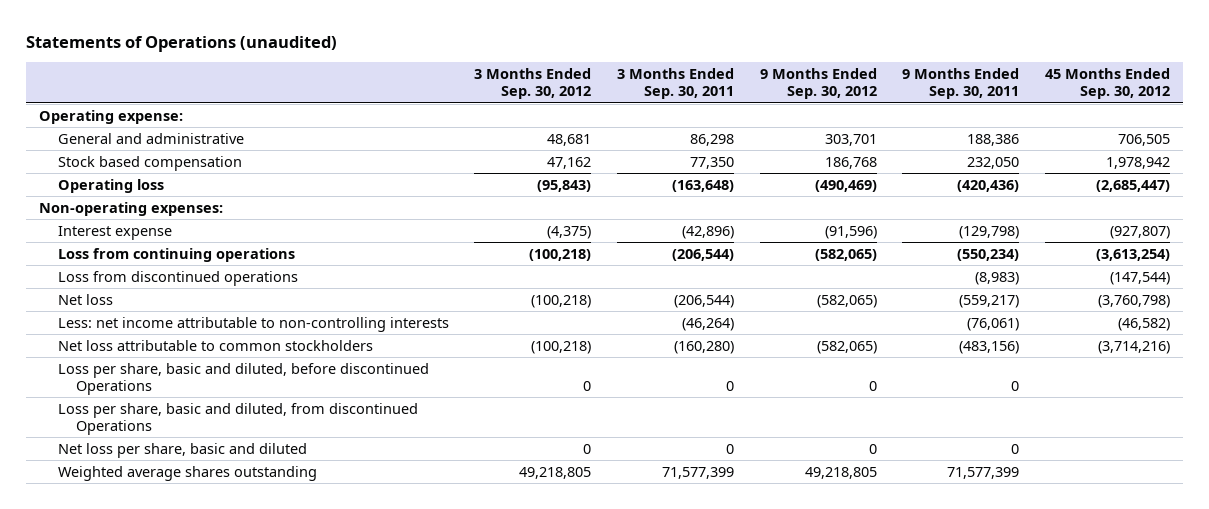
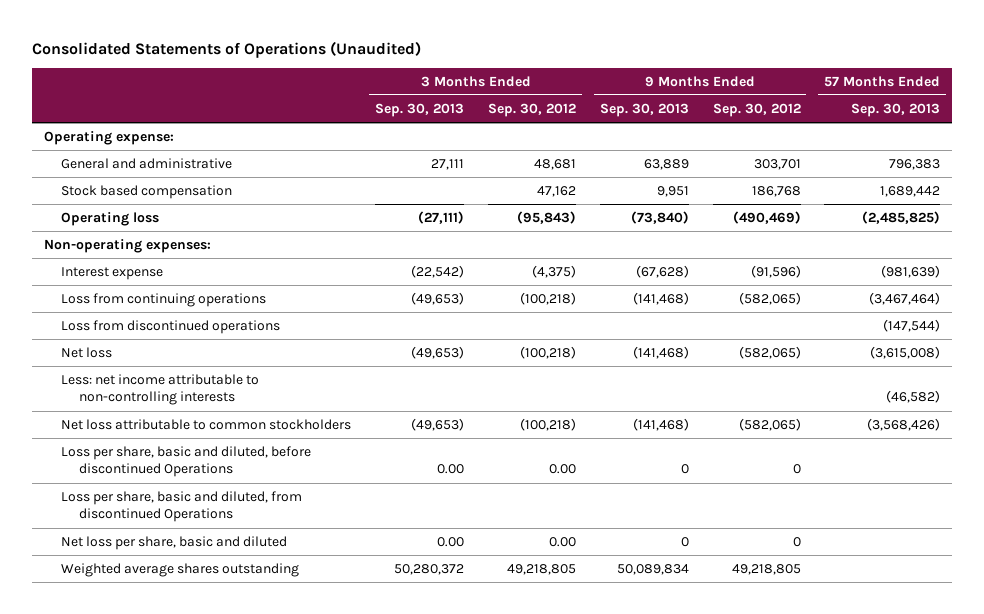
- Statements of Operations (unaudited)
+ Consolidated Statements of Operations (Unaudited)
- | 3 Months Ended Sep. 30, 2012 | 3 Months Ended Sep. 30, 2011 | 9 Months Ended Sep. 30, 2012 | 9 Months Ended Sep. 30, 2011 | 45 Months Ended Sep. 30, 2012
+ | 3 Months Ended Sep. 30, 2013 | 3 Months Ended Sep. 30, 2012 | 9 Months Ended Sep. 30, 2013 | 9 Months Ended Sep. 30, 2012 | 57 Months Ended Sep. 30, 2013
- Loss per share, basic and diluted, before discontinued Operations | 0 | 0 | 0 | 0 |
+ Loss per share, basic and diluted, before discontinued Operations | 0.00 | 0.00 | 0 | 0 |
- Net loss per share, basic and diluted | 0 | 0 | 0 | 0 |
+ Net loss per share, basic and diluted | 0.00 | 0.00 | 0 | 0 |

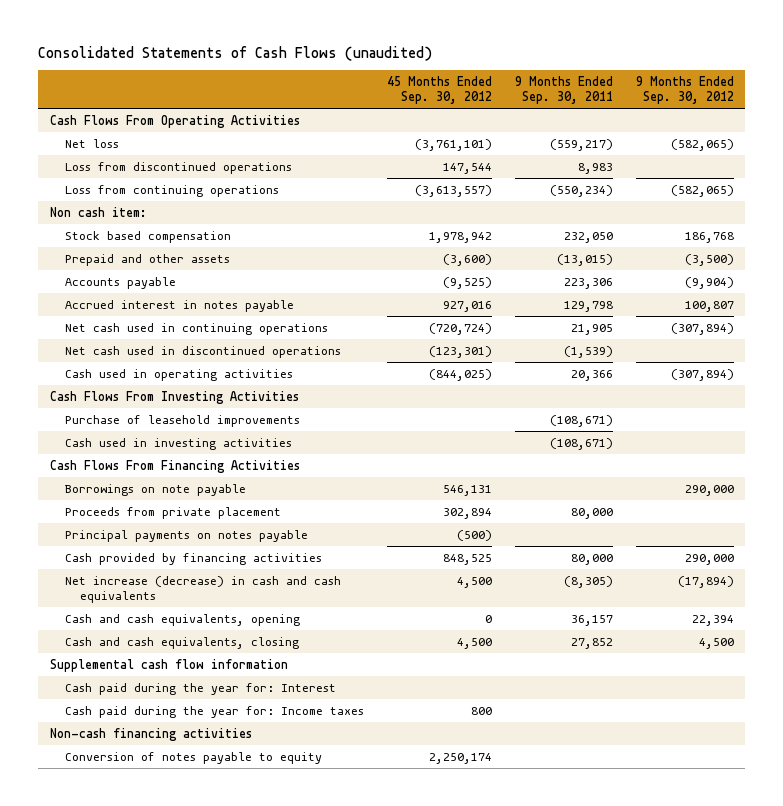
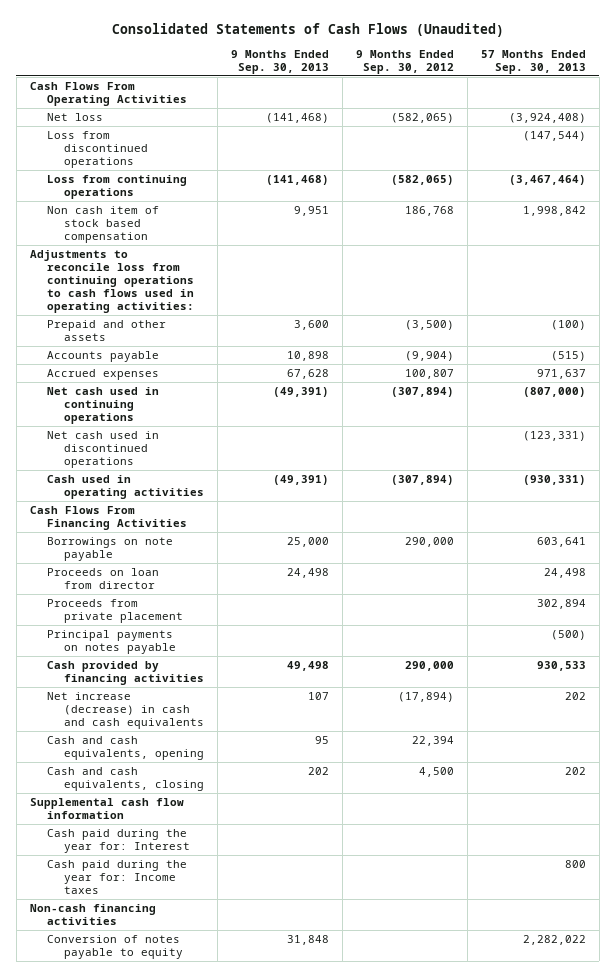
- Consolidated Statements of Cash Flows (unaudited)
+ Consolidated Statements of Cash Flows (Unaudited)
- | 45 Months Ended Sep. 30, 2012 | 9 Months Ended Sep. 30, 2011 | 9 Months Ended Sep. 30, 2012
+ | 9 Months Ended Sep. 30, 2013 | 9 Months Ended Sep. 30, 2012 | 57 Months Ended Sep. 30, 2013
- Non cash item:
- Stock based compensation | 1,978,942 | 232,050 | 186,768
+ Non cash item of stock based compensation | 9,951 | 186,768 | 1,998,842
+ Adjustments to reconcile loss from continuing operations to cash flows used in operating activities:
- Accrued interest in notes payable | 927,016 | 129,798 | 100,807
+ Accrued expenses | 67,628 | 100,807 | 971,637
- Cash Flows From Investing Activities
- Purchase of leasehold improvements | | (108,671) |
- Cash used in investing activities | | (108,671) |
+ Proceeds on loan from director | 24,498 | | 24,498

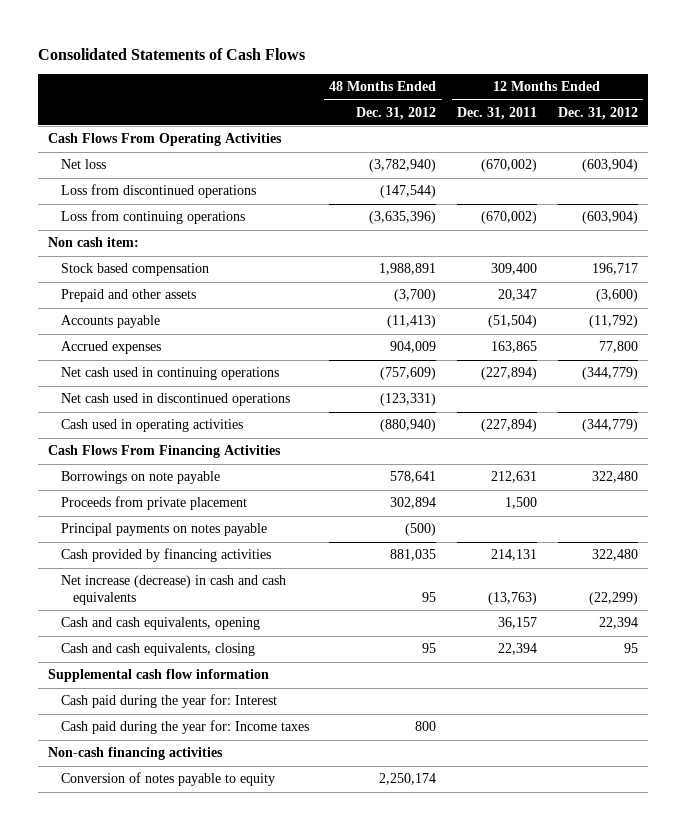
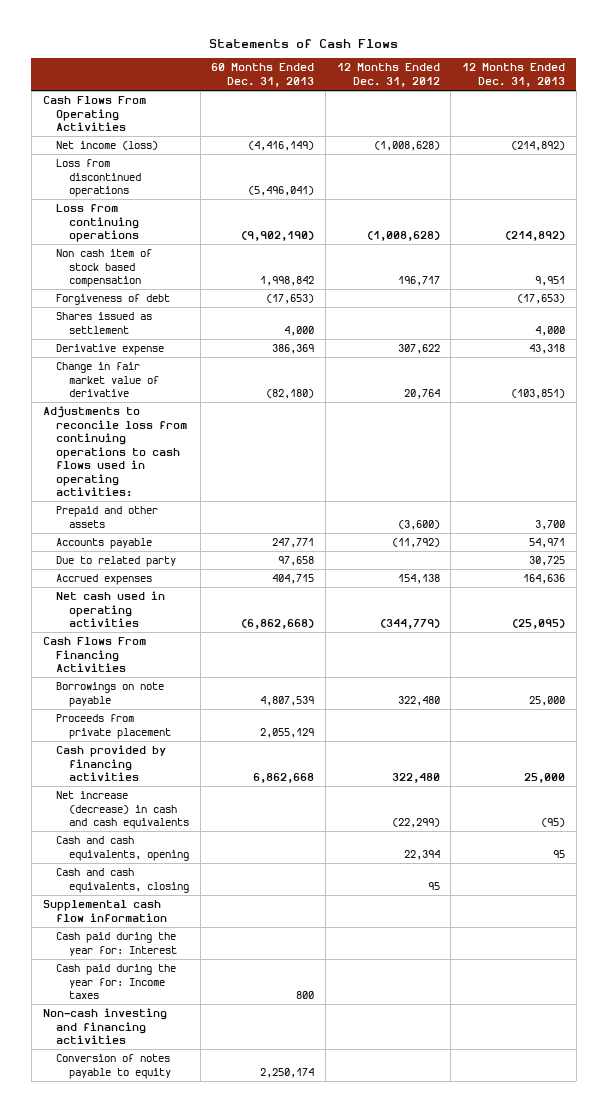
- Consolidated Statements of Cash Flows
+ Statements of Cash Flows
- | 48 Months Ended Dec. 31, 2012 | 12 Months Ended Dec. 31, 2011 | 12 Months Ended Dec. 31, 2012
+ | 60 Months Ended Dec. 31, 2013 | 12 Months Ended Dec. 31, 2012 | 12 Months Ended Dec. 31, 2013
- Net loss | (3,782,940) | (670,002) | (603,904)
+ Net income (loss) | (4,416,149) | (1,008,628) | (214,892)
- Loss from continuing operations | (3,635,396) | (670,002) | (603,904)
- Non cash item:
- Stock based compensation | 1,988,891 | 309,400 | 196,717
+ Loss from continuing operations | (9,902,190) | (1,008,628) | (214,892)
+ Non cash item of stock based compensation | 1,998,842 | 196,717 | 9,951
+ Forgiveness of debt | (17,653) | | (17,653)
+ Shares issued as settlement | 4,000 | | 4,000
+ Derivative expense | 386,369 | 307,622 | 43,318
+ Change in fair market value of derivative | (82,180) | 20,764 | (103,851)
+ Adjustments to reconcile loss from continuing operations to cash flows used in operating activities:
- Accrued expenses | 904,009 | 163,865 | 77,800
- Net cash used in continuing operations | (757,609) | (227,894) | (344,779)
- Net cash used in discontinued operations | (123,331) | |
- Cash used in operating activities | (880,940) | (227,894) | (344,779)
+ Due to related party | 97,658 | | 30,725
+ Accrued expenses | 404,715 | 154,138 | 164,636
+ Net cash used in operating activities | (6,862,668) | (344,779) | (25,095)
- Principal payments on notes payable | (500) | |
- Non-cash financing activities
+ Non-cash investing and financing activities

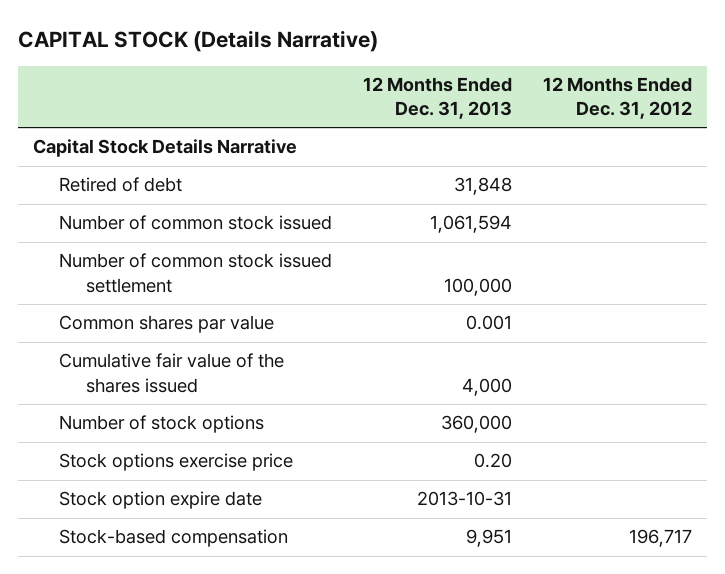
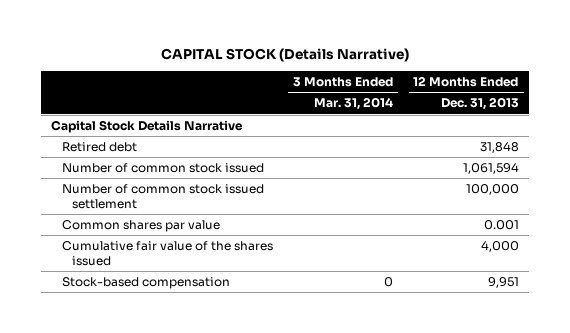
- | 12 Months Ended Dec. 31, 2013 | 12 Months Ended Dec. 31, 2012
+ | 3 Months Ended Mar. 31, 2014 | 12 Months Ended Dec. 31, 2013
- Retired of debt | 31,848 |
+ Retired debt | | 31,848
- Number of stock options | 360,000 |
- Stock options exercise price | 0.20 |
- Stock option expire date | 2013-10-31 |

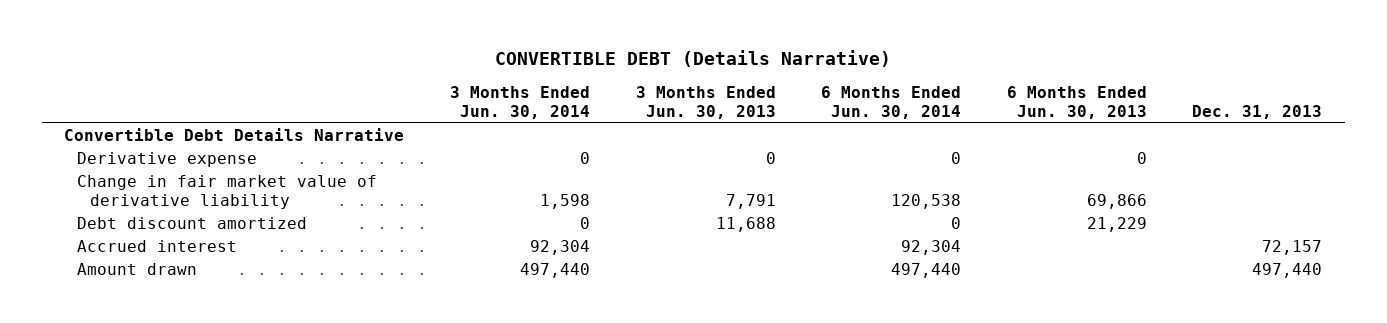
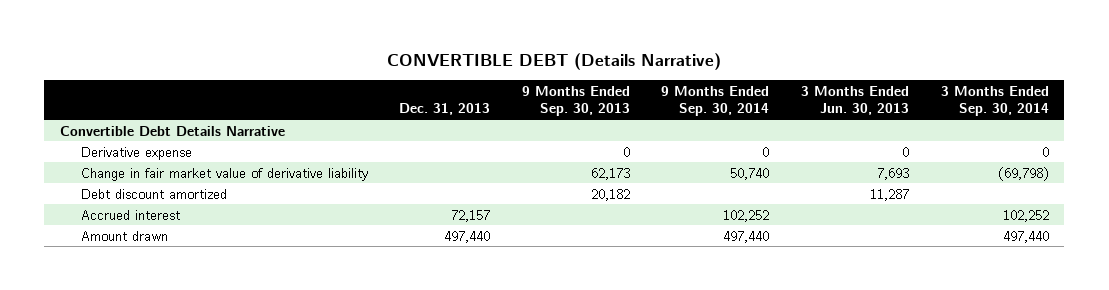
- | 3 Months Ended Jun. 30, 2014 | 3 Months Ended Jun. 30, 2013 | 6 Months Ended Jun. 30, 2014 | 6 Months Ended Jun. 30, 2013 | Dec. 31, 2013
+ | Dec. 31, 2013 | 9 Months Ended Sep. 30, 2013 | 9 Months Ended Sep. 30, 2014 | 3 Months Ended Jun. 30, 2013 | 3 Months Ended Sep. 30, 2014
- Change in fair market value of derivative liability | 1,598 | 7,791 | 120,538 | 69,866 |
- Debt discount amortized | 0 | 11,688 | 0 | 21,229 |
+ Change in fair market value of derivative liability | | 62,173 | 50,740 | 7,693 | (69,798)
+ Debt discount amortized | | 20,182 | | 11,287 |

